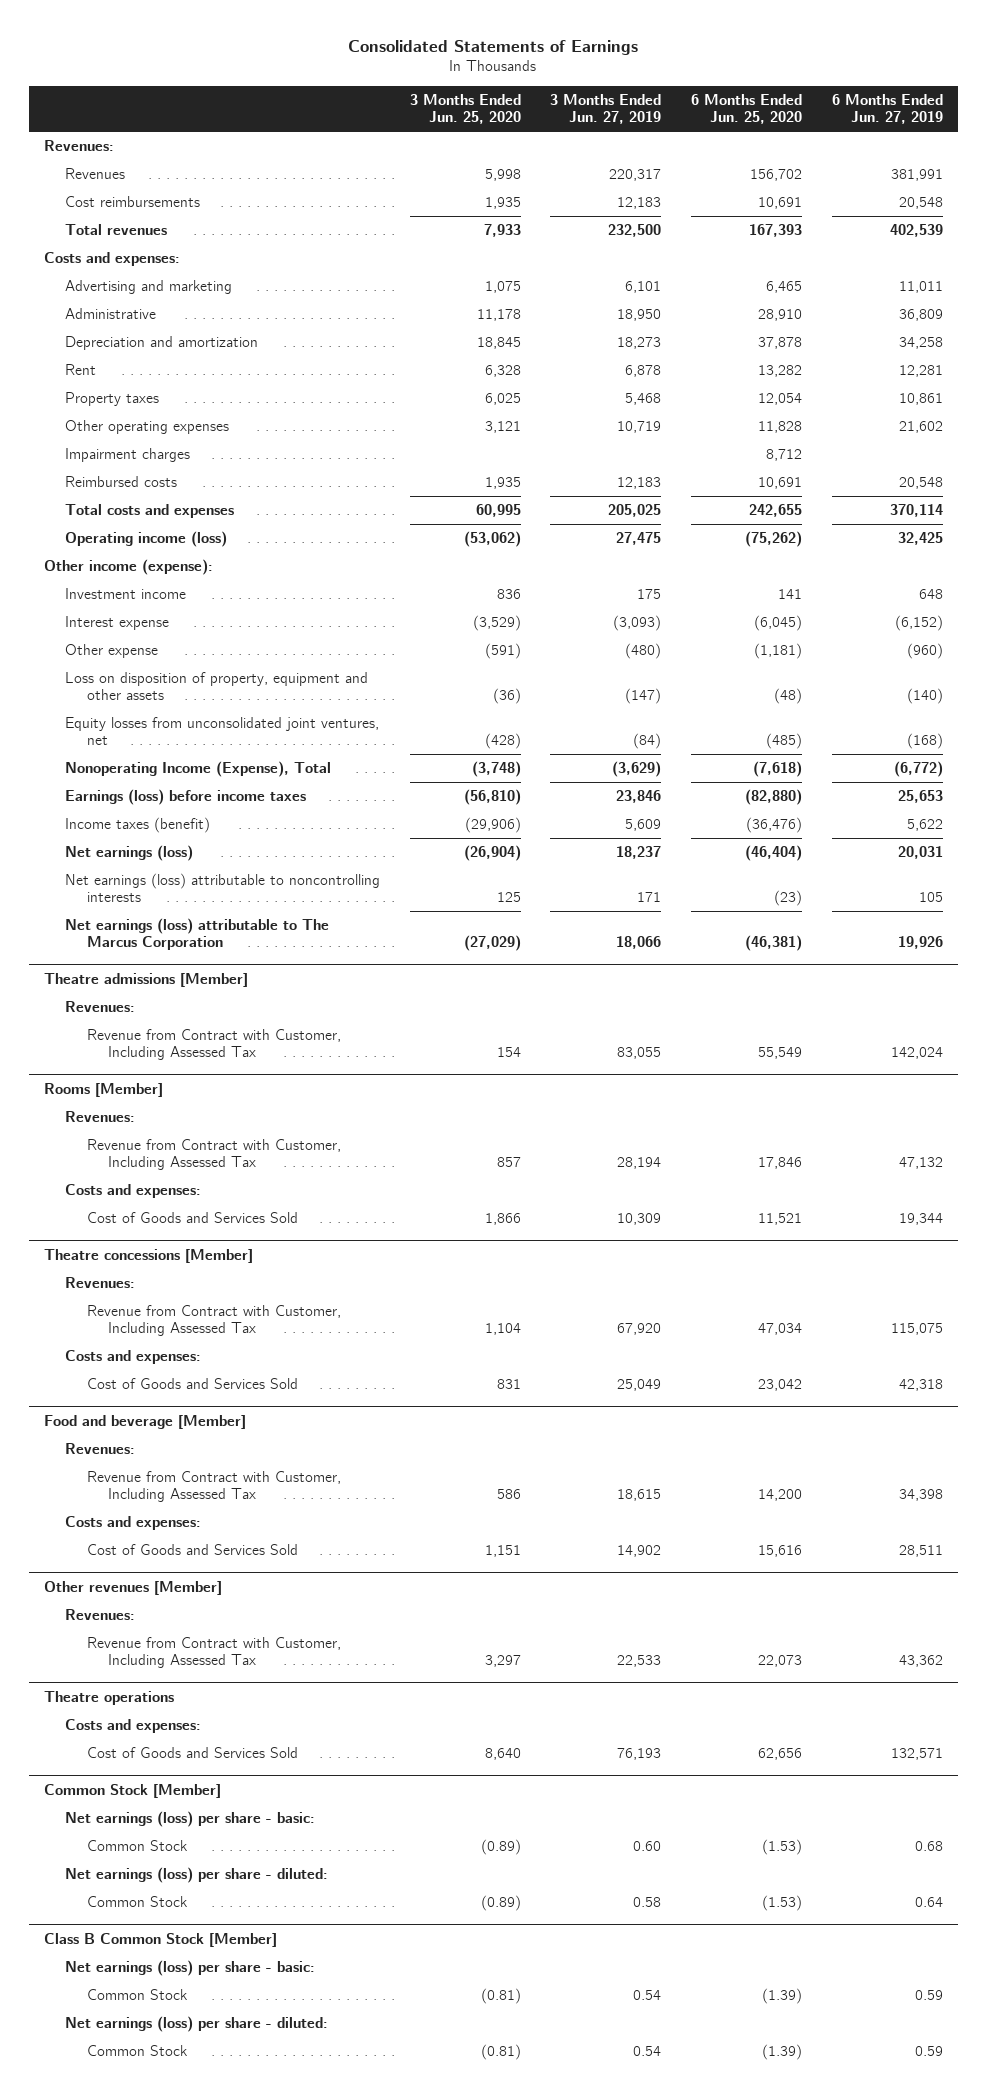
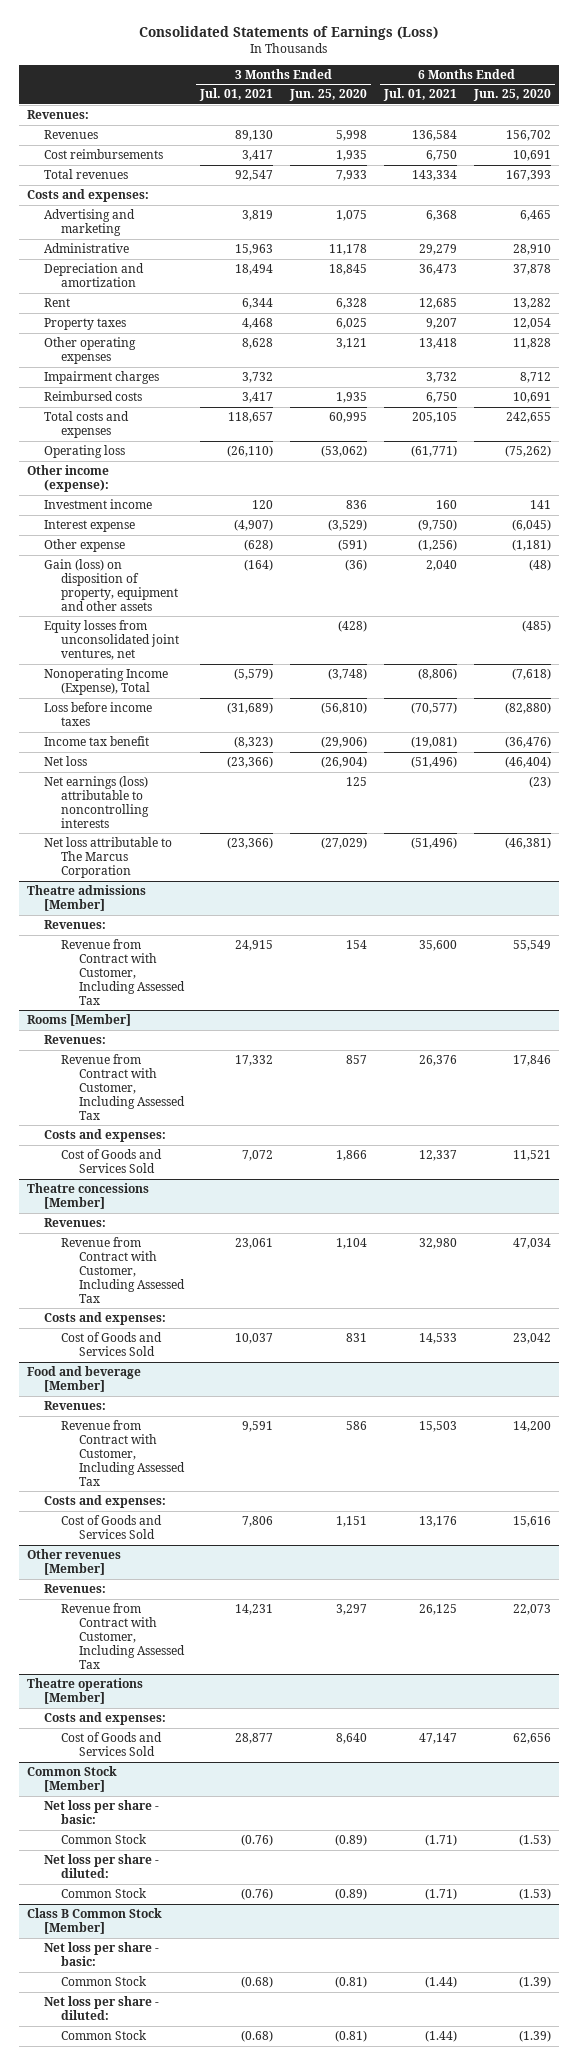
- Consolidated Statements of Earnings
+ Consolidated Statements of Earnings (Loss)
- | 3 Months Ended Jun. 25, 2020 | 3 Months Ended Jun. 27, 2019 | 6 Months Ended Jun. 25, 2020 | 6 Months Ended Jun. 27, 2019
+ | 3 Months Ended Jul. 01, 2021 | 3 Months Ended Jun. 25, 2020 | 6 Months Ended Jul. 01, 2021 | 6 Months Ended Jun. 25, 2020
- Operating income (loss) | (53,062) | 27,475 | (75,262) | 32,425
+ Operating loss | (26,110) | (53,062) | (61,771) | (75,262)
- Loss on disposition of property, equipment and other assets | (36) | (147) | (48) | (140)
+ Gain (loss) on disposition of property, equipment and other assets | (164) | (36) | 2,040 | (48)
- Earnings (loss) before income taxes | (56,810) | 23,846 | (82,880) | 25,653
- Income taxes (benefit) | (29,906) | 5,609 | (36,476) | 5,622
- Net earnings (loss) | (26,904) | 18,237 | (46,404) | 20,031
+ Loss before income taxes | (31,689) | (56,810) | (70,577) | (82,880)
+ Income tax benefit | (8,323) | (29,906) | (19,081) | (36,476)
+ Net loss | (23,366) | (26,904) | (51,496) | (46,404)
- Net earnings (loss) attributable to The Marcus Corporation | (27,029) | 18,066 | (46,381) | 19,926
+ Net loss attributable to The Marcus Corporation | (23,366) | (27,029) | (51,496) | (46,381)
- Theatre operations
+ Theatre operations [Member]
@ Common Stock [Member]
- Net earnings (loss) per share - basic:
+ Net loss per share - basic:
- Net earnings (loss) per share - diluted:
+ Net loss per share - diluted:
@ Class B Common Stock [Member]
- Net earnings (loss) per share - basic:
+ Net loss per share - basic:
- Net earnings (loss) per share - diluted:
+ Net loss per share - diluted:

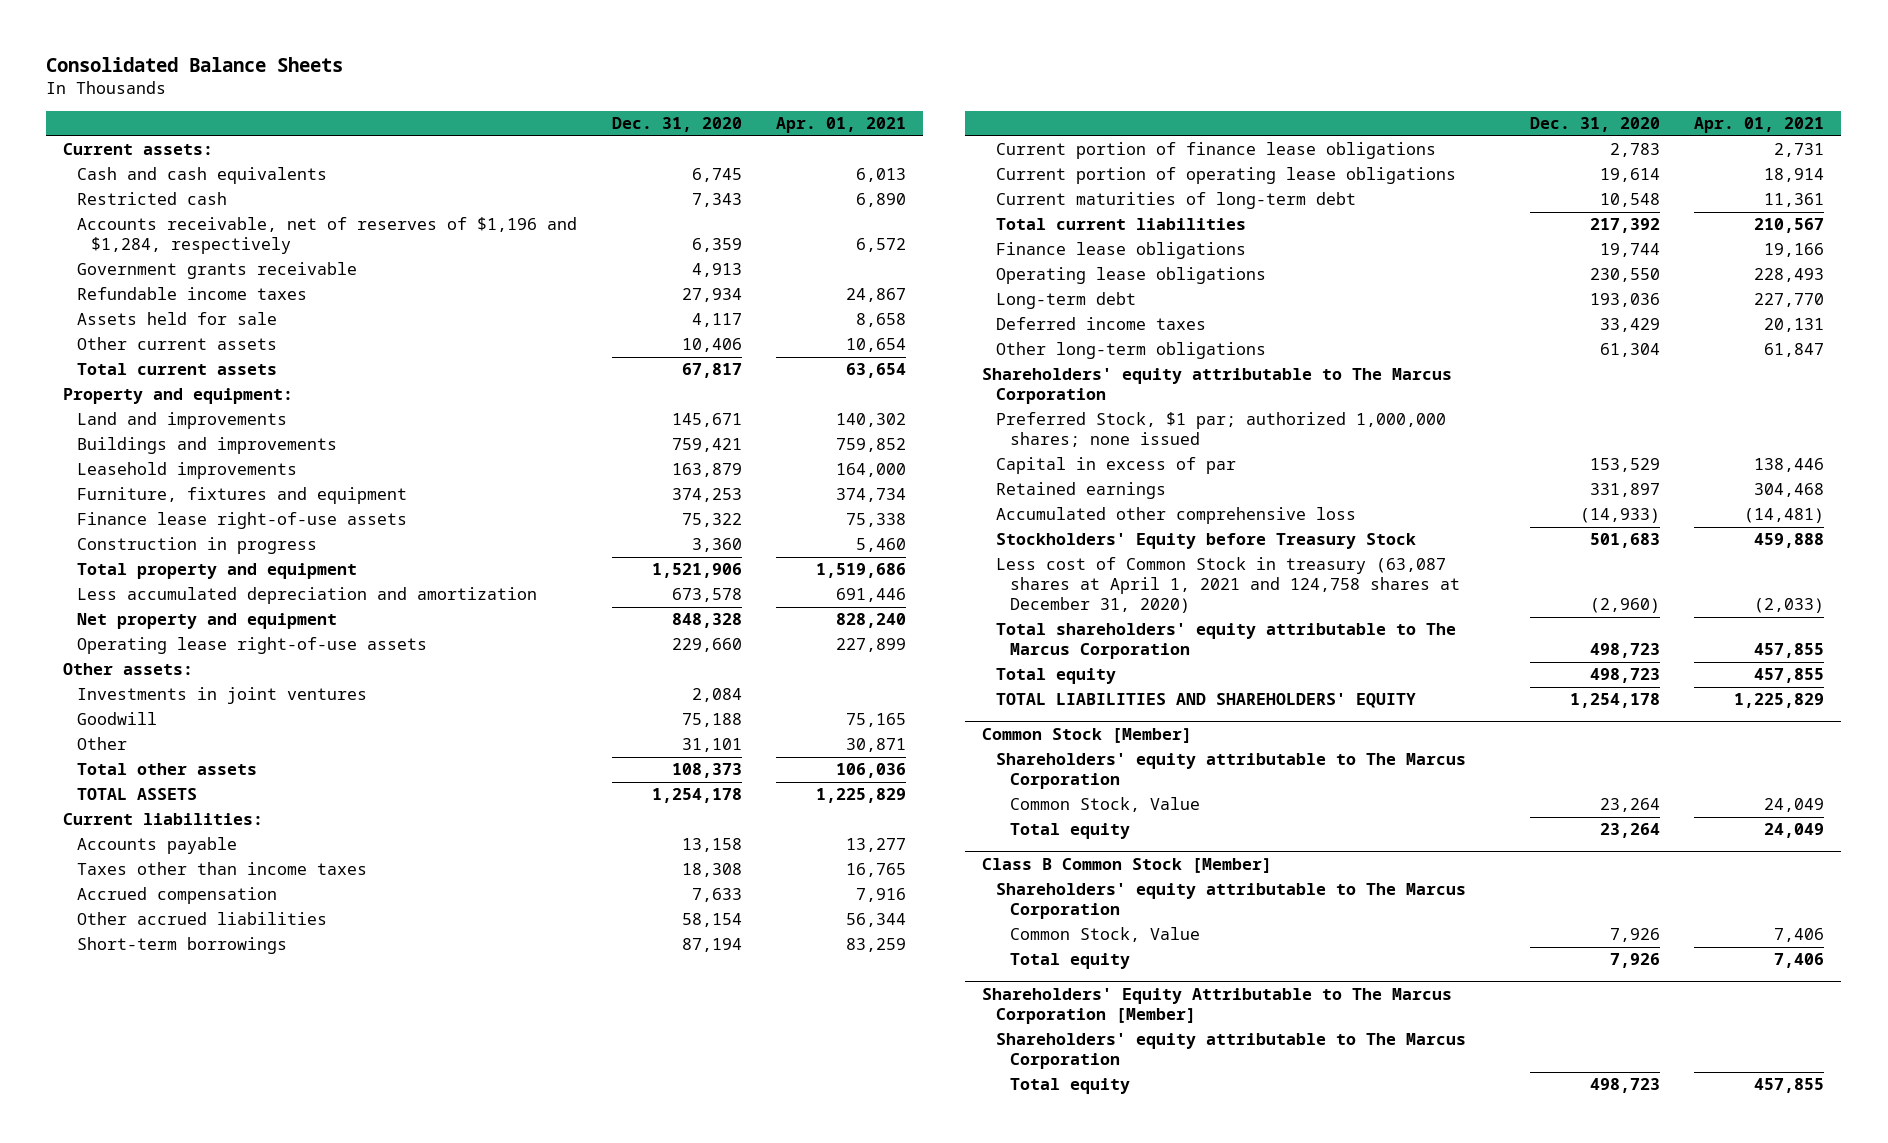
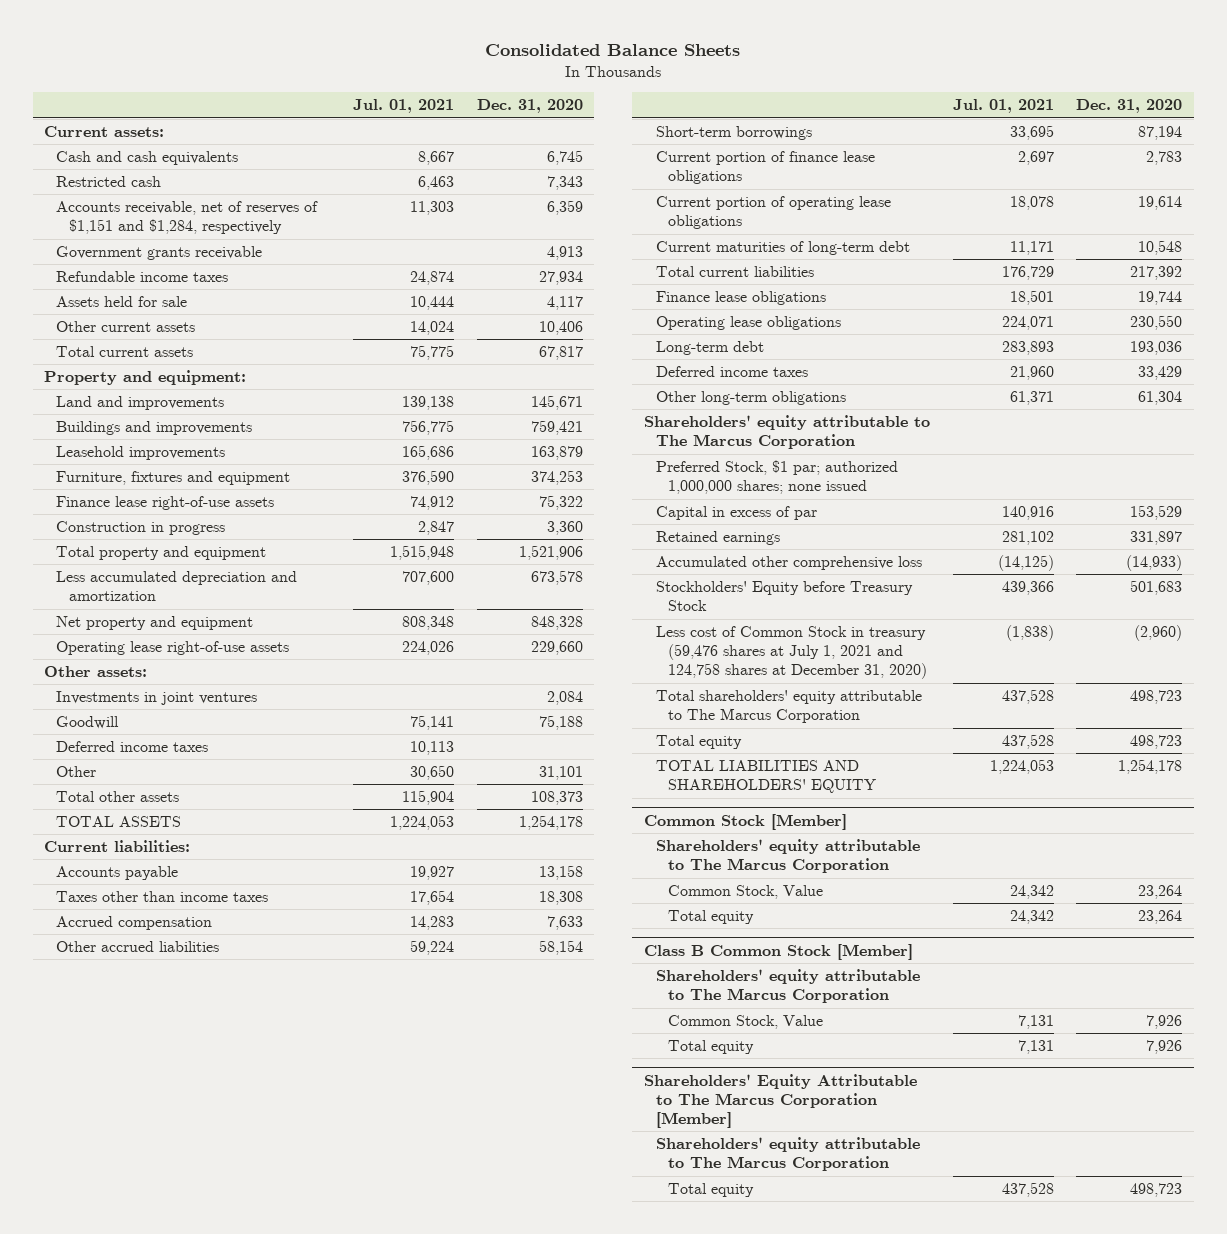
- | Dec. 31, 2020 | Apr. 01, 2021
+ | Jul. 01, 2021 | Dec. 31, 2020
- Accounts receivable, net of reserves of $1,196 and $1,284, respectively | 6,359 | 6,572
+ Accounts receivable, net of reserves of $1,151 and $1,284, respectively | 11,303 | 6,359
+ Deferred income taxes | 10,113 |
- Less cost of Common Stock in treasury (63,087 shares at April 1, 2021 and 124,758 shares at December 31, 2020) | (2,960) | (2,033)
+ Less cost of Common Stock in treasury (59,476 shares at July 1, 2021 and 124,758 shares at December 31, 2020) | (1,838) | (2,960)

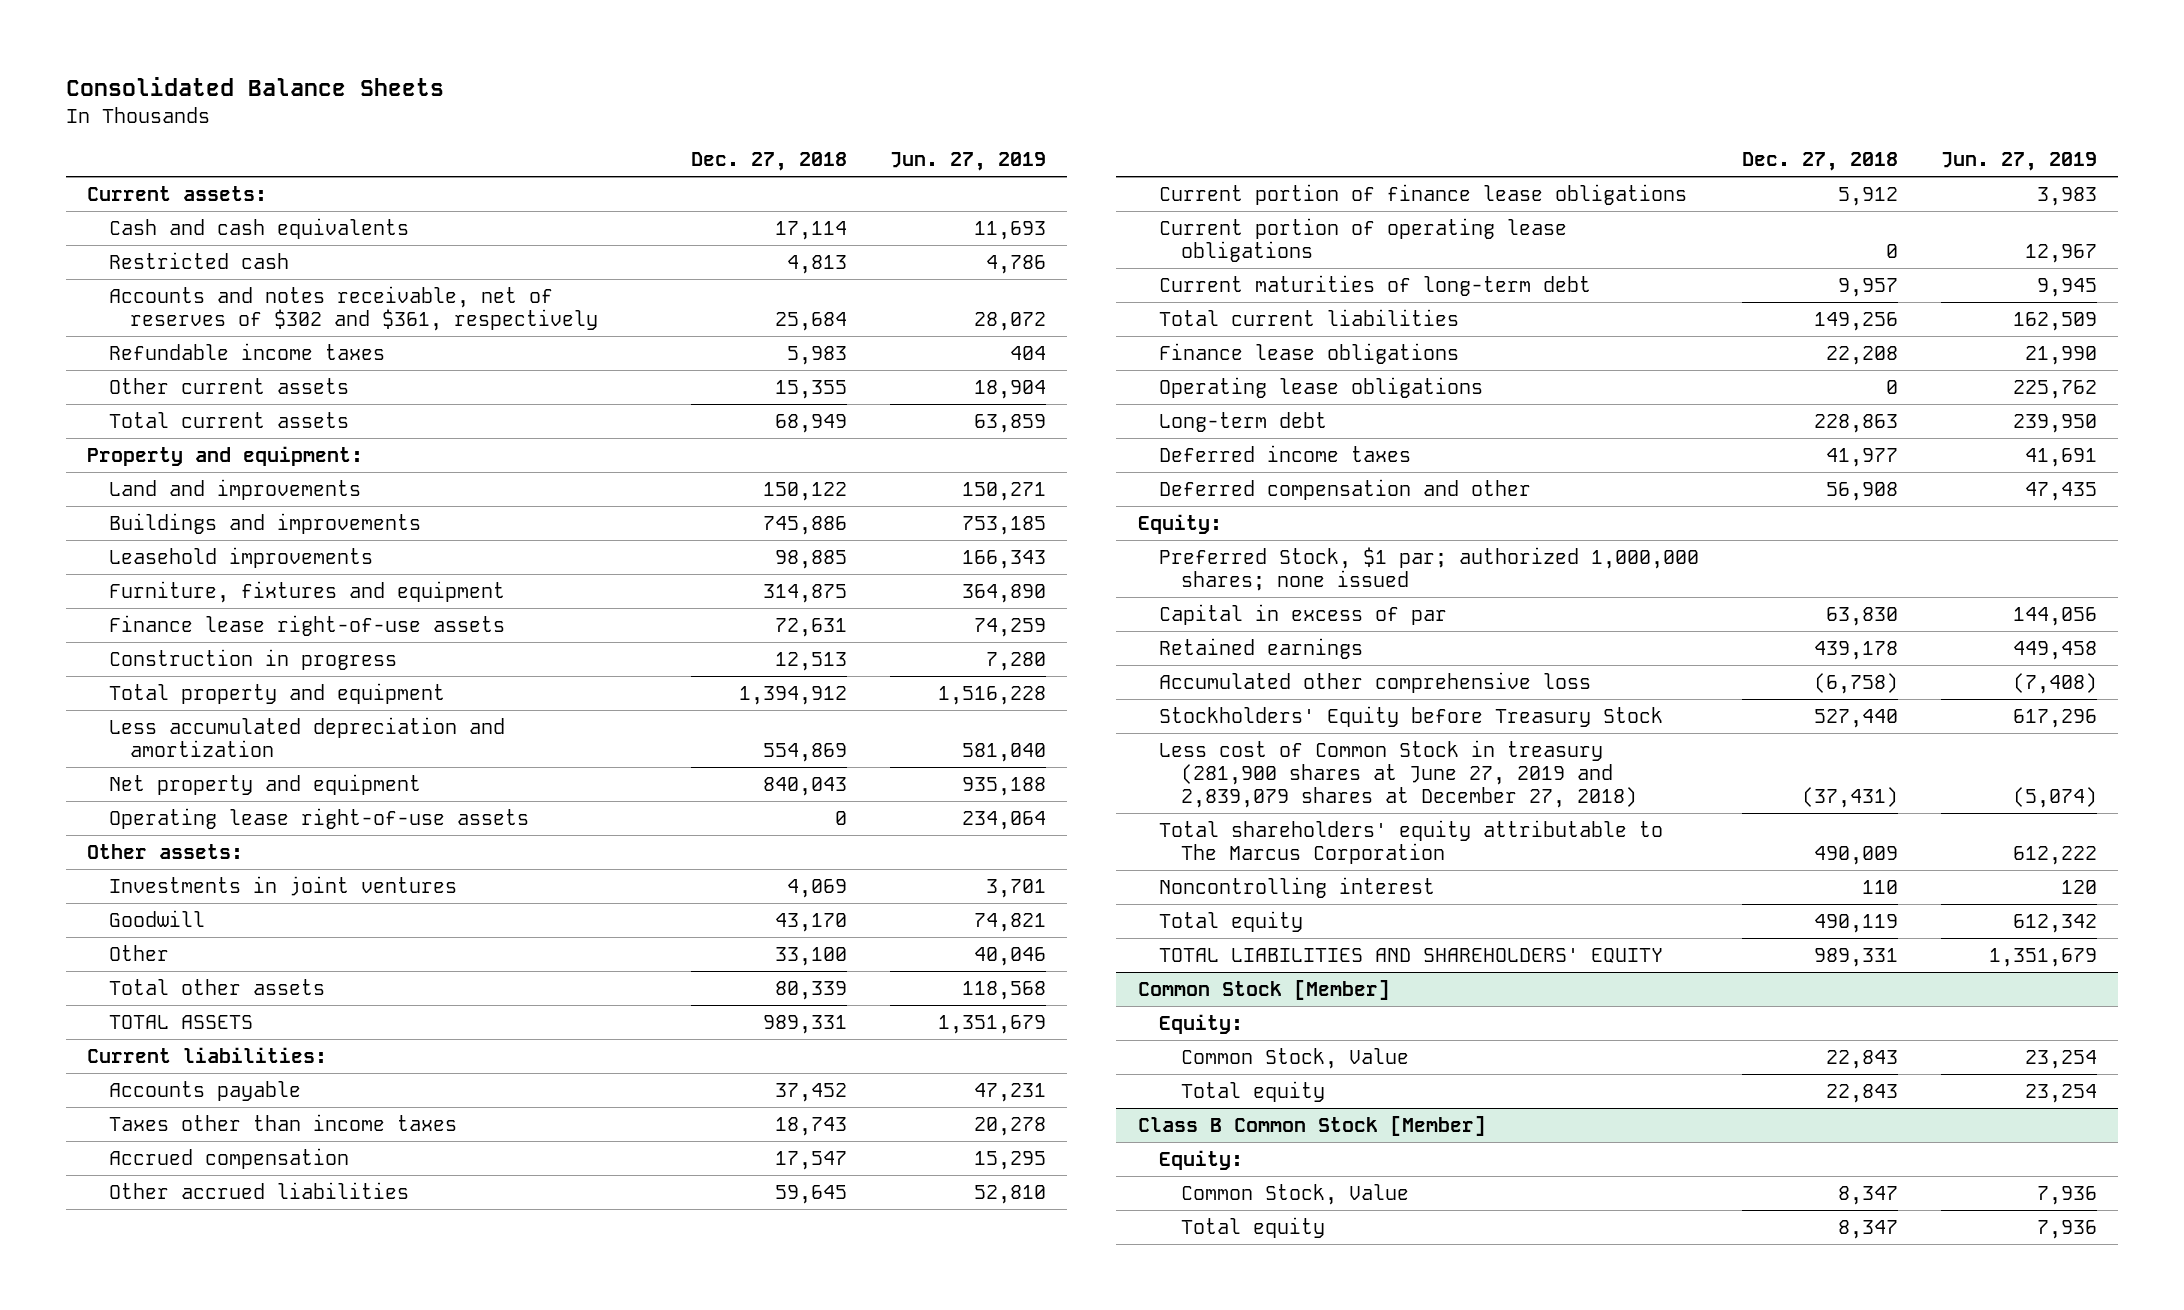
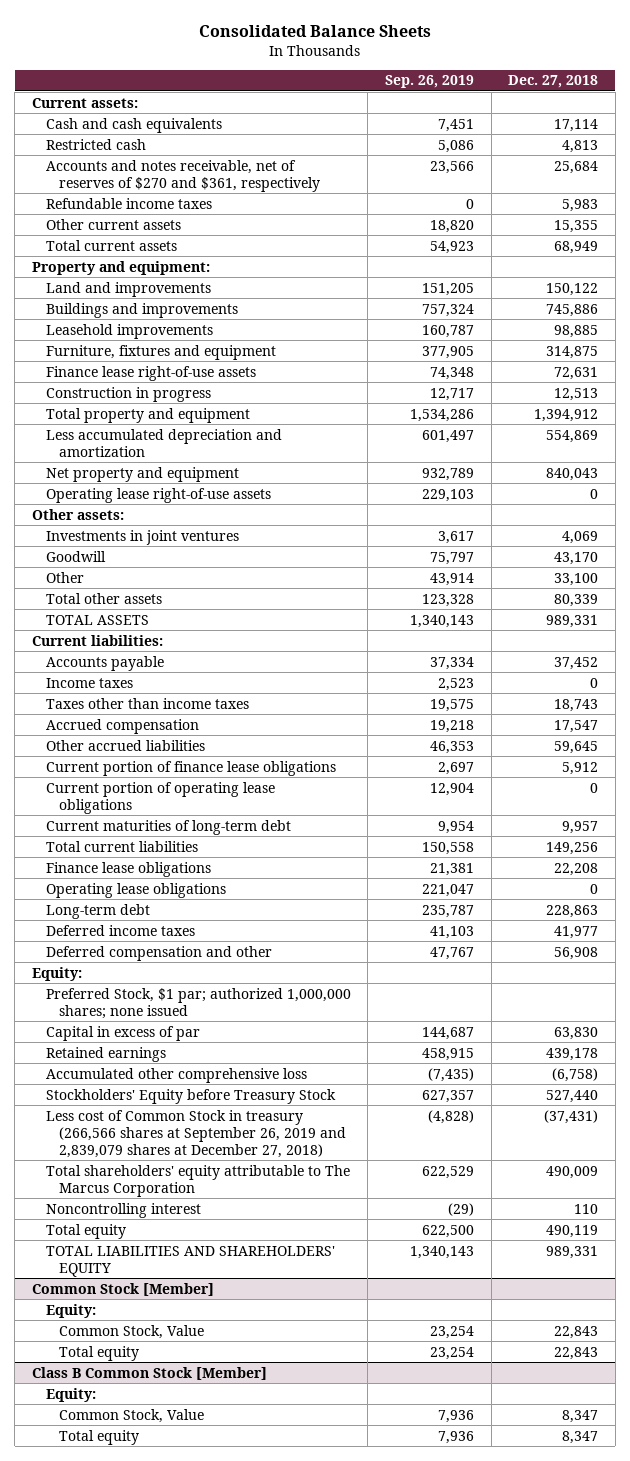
- | Dec. 27, 2018 | Jun. 27, 2019
+ | Sep. 26, 2019 | Dec. 27, 2018
- Accounts and notes receivable, net of reserves of $302 and $361, respectively | 25,684 | 28,072
+ Accounts and notes receivable, net of reserves of $270 and $361, respectively | 23,566 | 25,684
+ Income taxes | 2,523 | 0
- Less cost of Common Stock in treasury (281,900 shares at June 27, 2019 and 2,839,079 shares at December 27, 2018) | (37,431) | (5,074)
+ Less cost of Common Stock in treasury (266,566 shares at September 26, 2019 and 2,839,079 shares at December 27, 2018) | (4,828) | (37,431)

